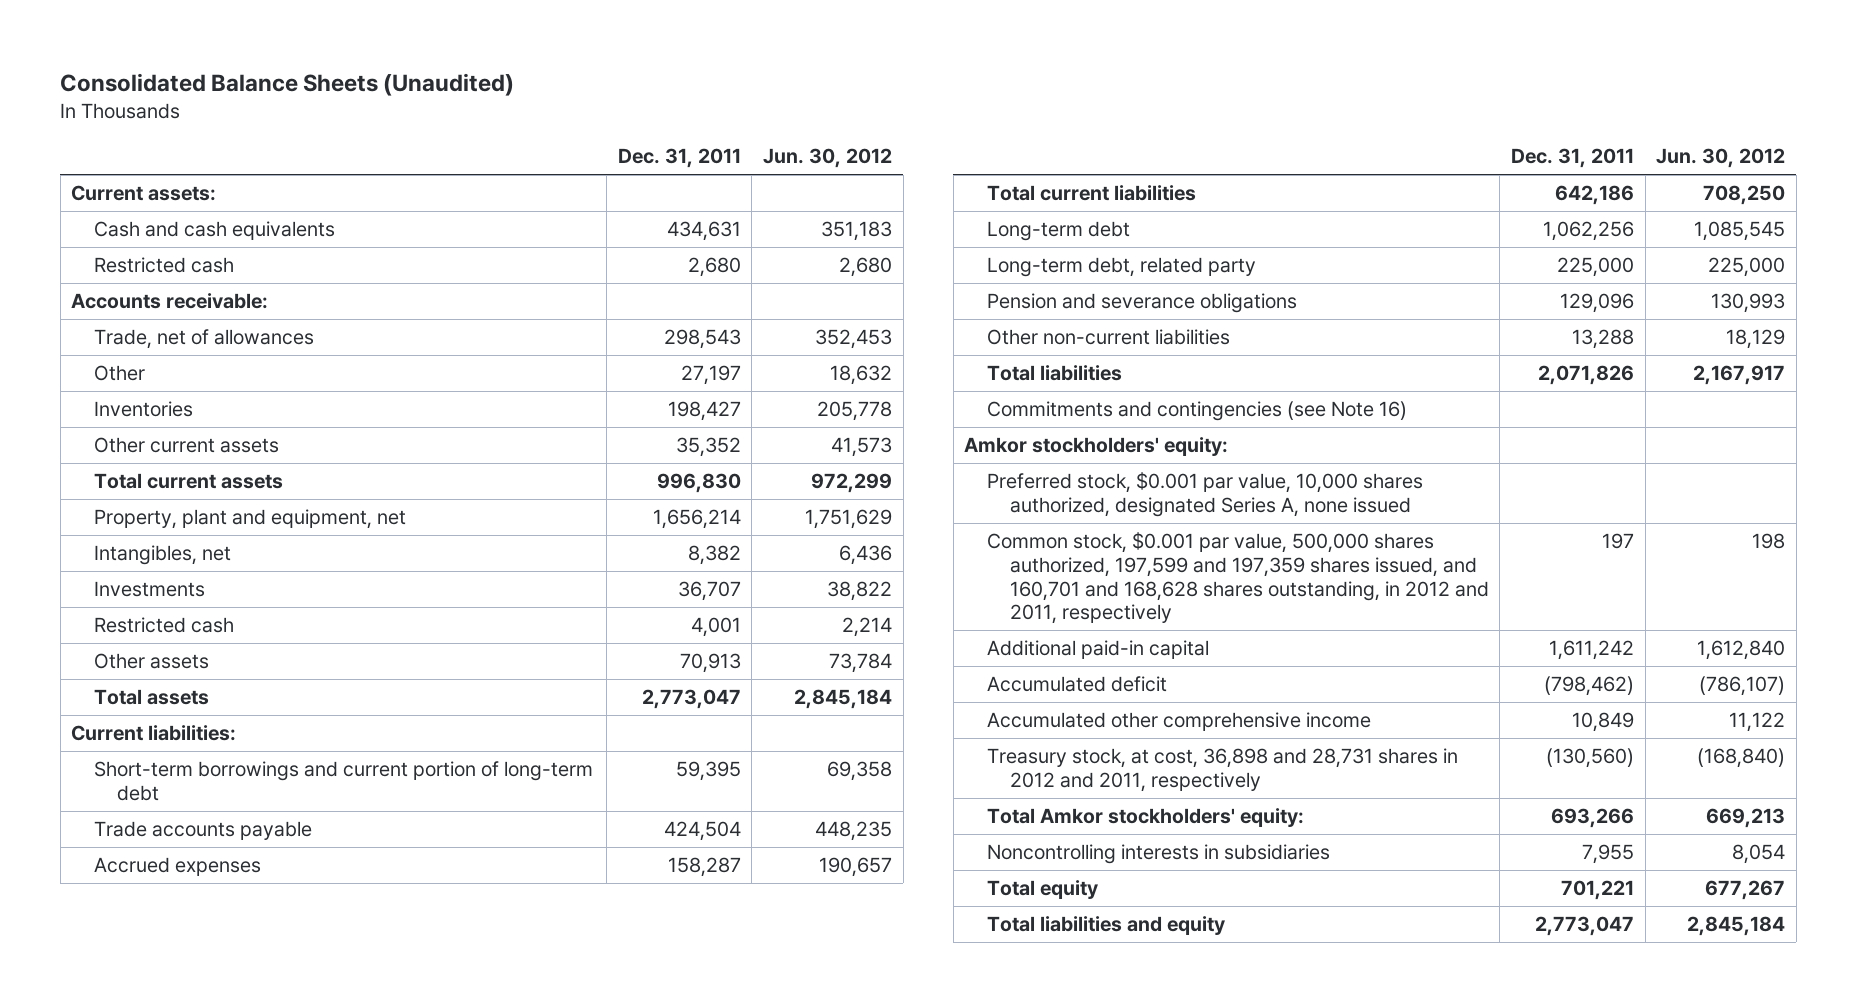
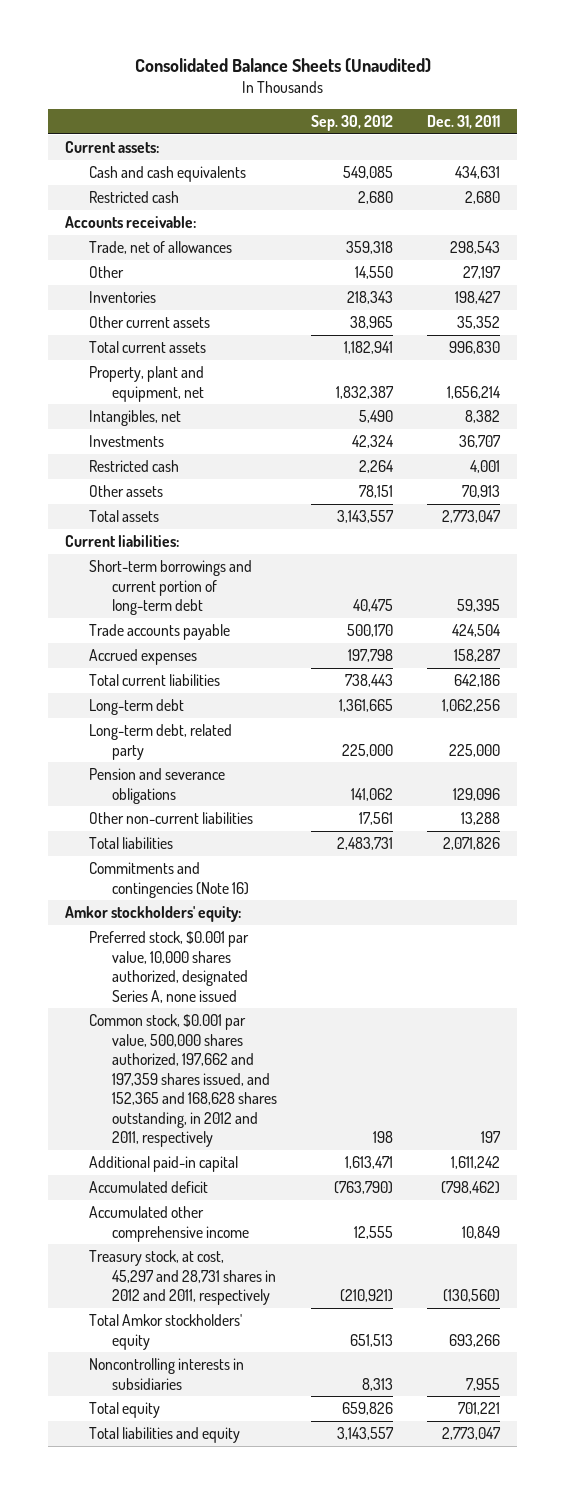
- | Dec. 31, 2011 | Jun. 30, 2012
+ | Sep. 30, 2012 | Dec. 31, 2011
- Commitments and contingencies (see Note 16)
+ Commitments and contingencies (Note 16)
- Common stock, $0.001 par value, 500,000 shares authorized, 197,599 and 197,359 shares issued, and 160,701 and 168,628 shares outstanding, in 2012 and 2011, respectively | 197 | 198
+ Common stock, $0.001 par value, 500,000 shares authorized, 197,662 and 197,359 shares issued, and 152,365 and 168,628 shares outstanding, in 2012 and 2011, respectively | 198 | 197
- Treasury stock, at cost, 36,898 and 28,731 shares in 2012 and 2011, respectively | (130,560) | (168,840)
- Total Amkor stockholders' equity: | 693,266 | 669,213
+ Treasury stock, at cost, 45,297 and 28,731 shares in 2012 and 2011, respectively | (210,921) | (130,560)
+ Total Amkor stockholders' equity | 651,513 | 693,266

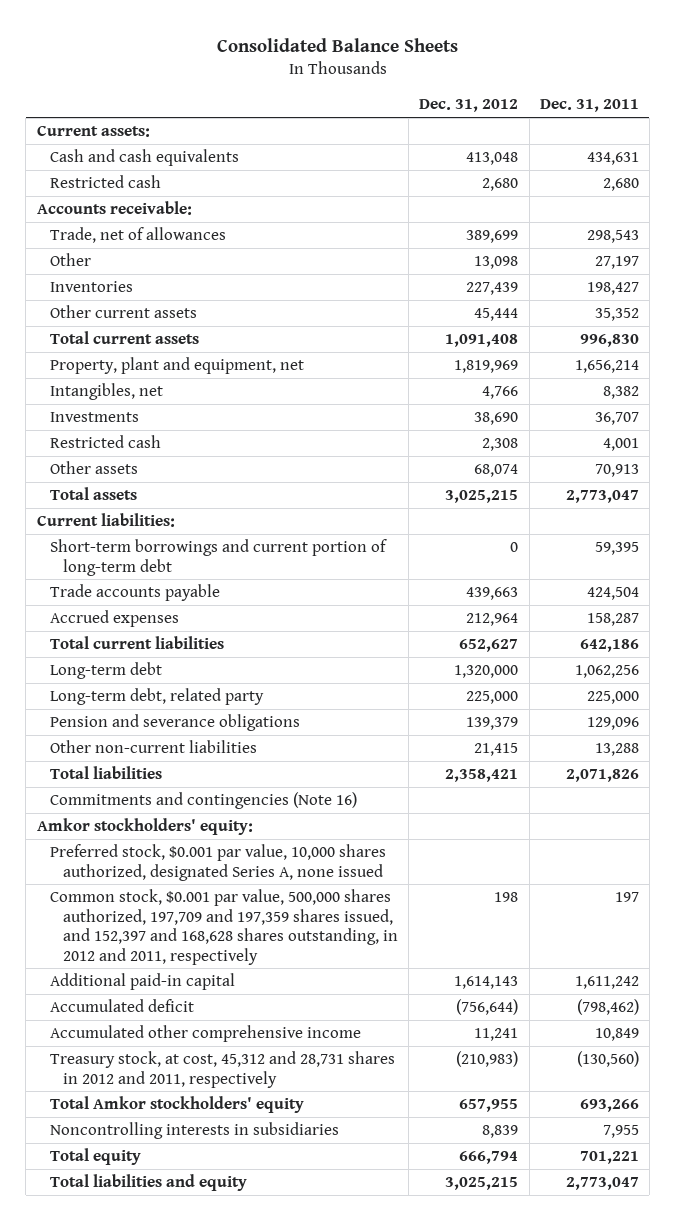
- Consolidated Balance Sheets (Unaudited)
+ Consolidated Balance Sheets
- | Sep. 30, 2012 | Dec. 31, 2011
+ | Dec. 31, 2012 | Dec. 31, 2011
- Common stock, $0.001 par value, 500,000 shares authorized, 197,662 and 197,359 shares issued, and 152,365 and 168,628 shares outstanding, in 2012 and 2011, respectively | 198 | 197
+ Common stock, $0.001 par value, 500,000 shares authorized, 197,709 and 197,359 shares issued, and 152,397 and 168,628 shares outstanding, in 2012 and 2011, respectively | 198 | 197
- Treasury stock, at cost, 45,297 and 28,731 shares in 2012 and 2011, respectively | (210,921) | (130,560)
+ Treasury stock, at cost, 45,312 and 28,731 shares in 2012 and 2011, respectively | (210,983) | (130,560)

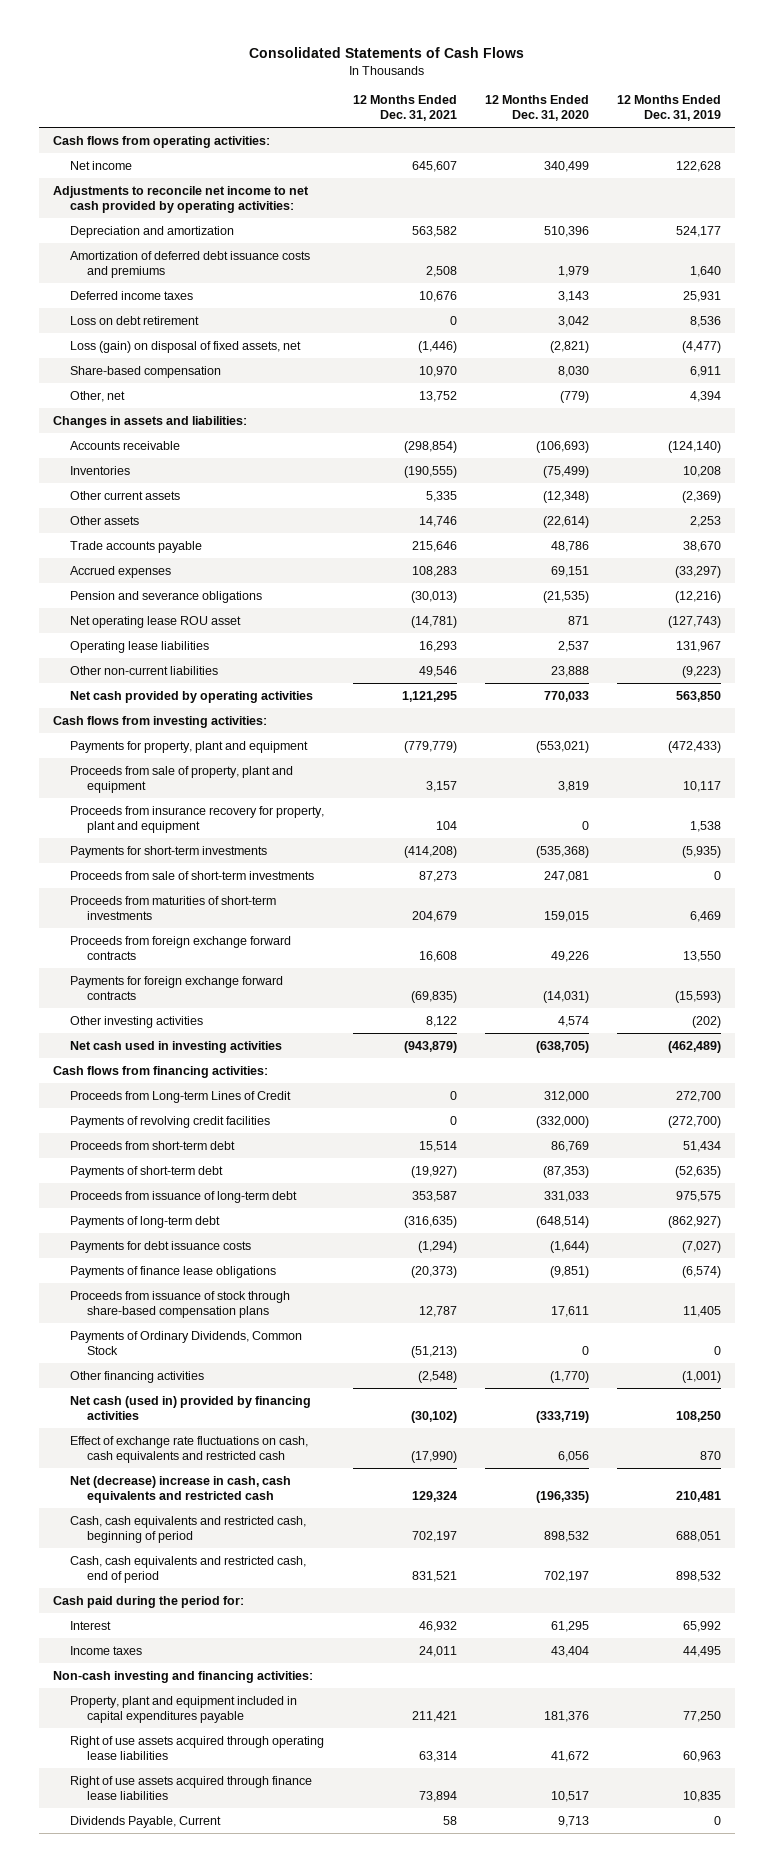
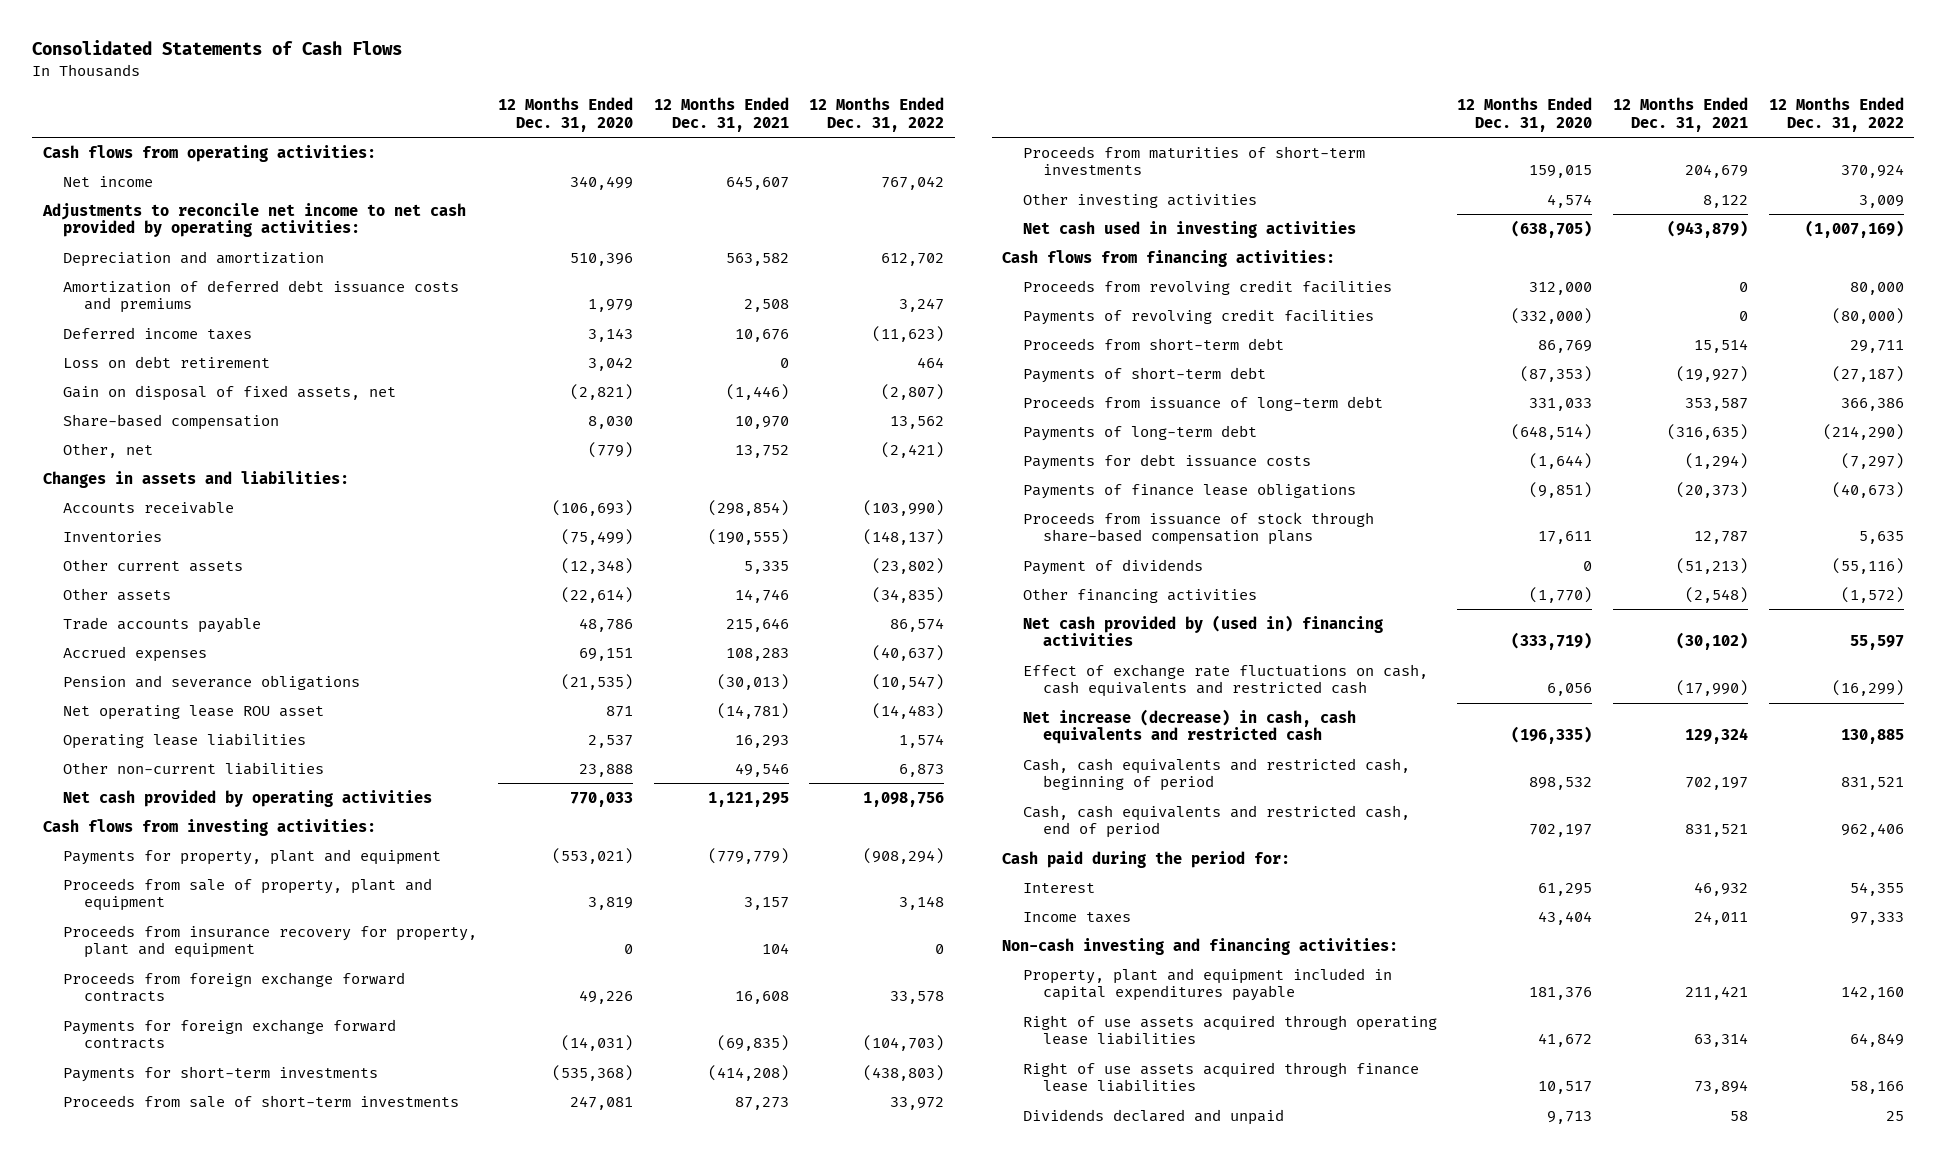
- | 12 Months Ended Dec. 31, 2021 | 12 Months Ended Dec. 31, 2020 | 12 Months Ended Dec. 31, 2019
+ | 12 Months Ended Dec. 31, 2020 | 12 Months Ended Dec. 31, 2021 | 12 Months Ended Dec. 31, 2022
- Loss (gain) on disposal of fixed assets, net | (1,446) | (2,821) | (4,477)
+ Gain on disposal of fixed assets, net | (2,821) | (1,446) | (2,807)
moved up: Proceeds from foreign exchange forward contracts | 49,226 | 16,608 | 33,578
moved up: Payments for foreign exchange forward contracts | (14,031) | (69,835) | (104,703)
- Proceeds from Long-term Lines of Credit | 0 | 312,000 | 272,700
+ Proceeds from revolving credit facilities | 312,000 | 0 | 80,000
- Payments of Ordinary Dividends, Common Stock | (51,213) | 0 | 0
+ Payment of dividends | 0 | (51,213) | (55,116)
- Net cash (used in) provided by financing activities | (30,102) | (333,719) | 108,250
+ Net cash provided by (used in) financing activities | (333,719) | (30,102) | 55,597
- Net (decrease) increase in cash, cash equivalents and restricted cash | 129,324 | (196,335) | 210,481
+ Net increase (decrease) in cash, cash equivalents and restricted cash | (196,335) | 129,324 | 130,885
- Dividends Payable, Current | 58 | 9,713 | 0
+ Dividends declared and unpaid | 9,713 | 58 | 25

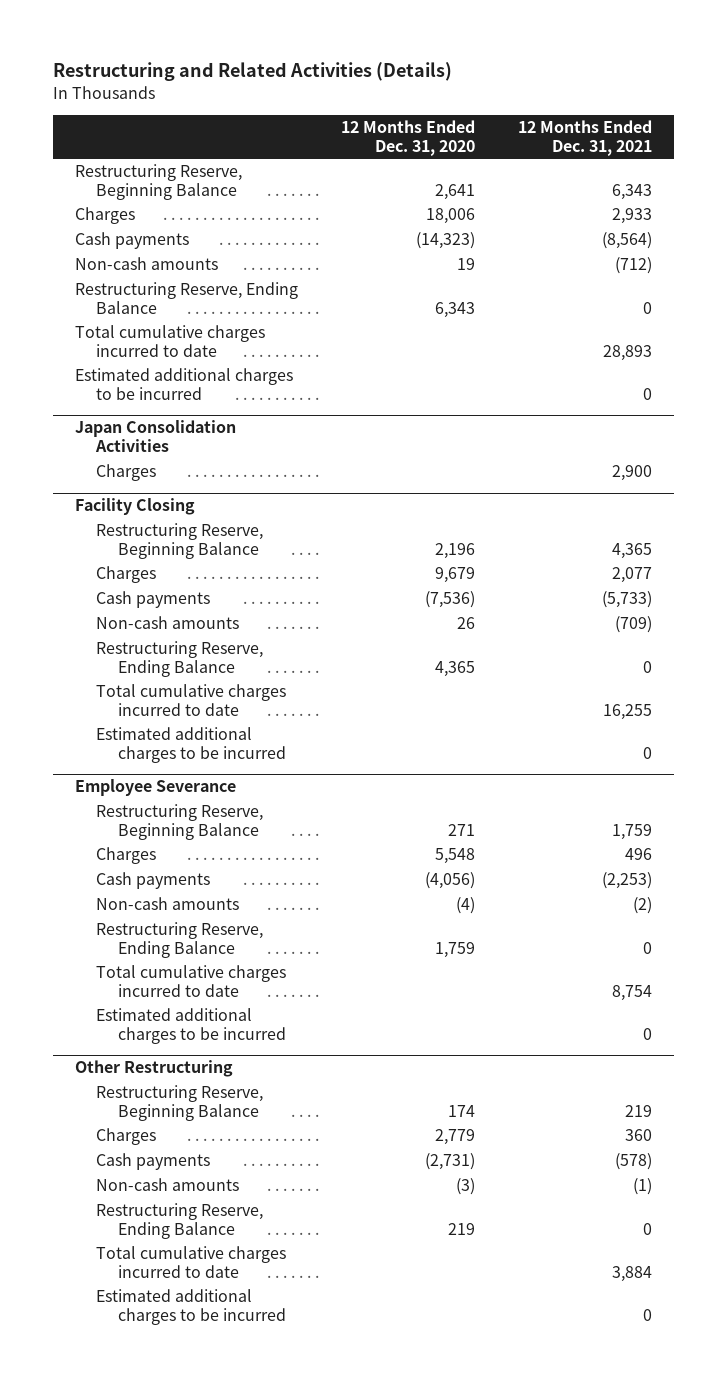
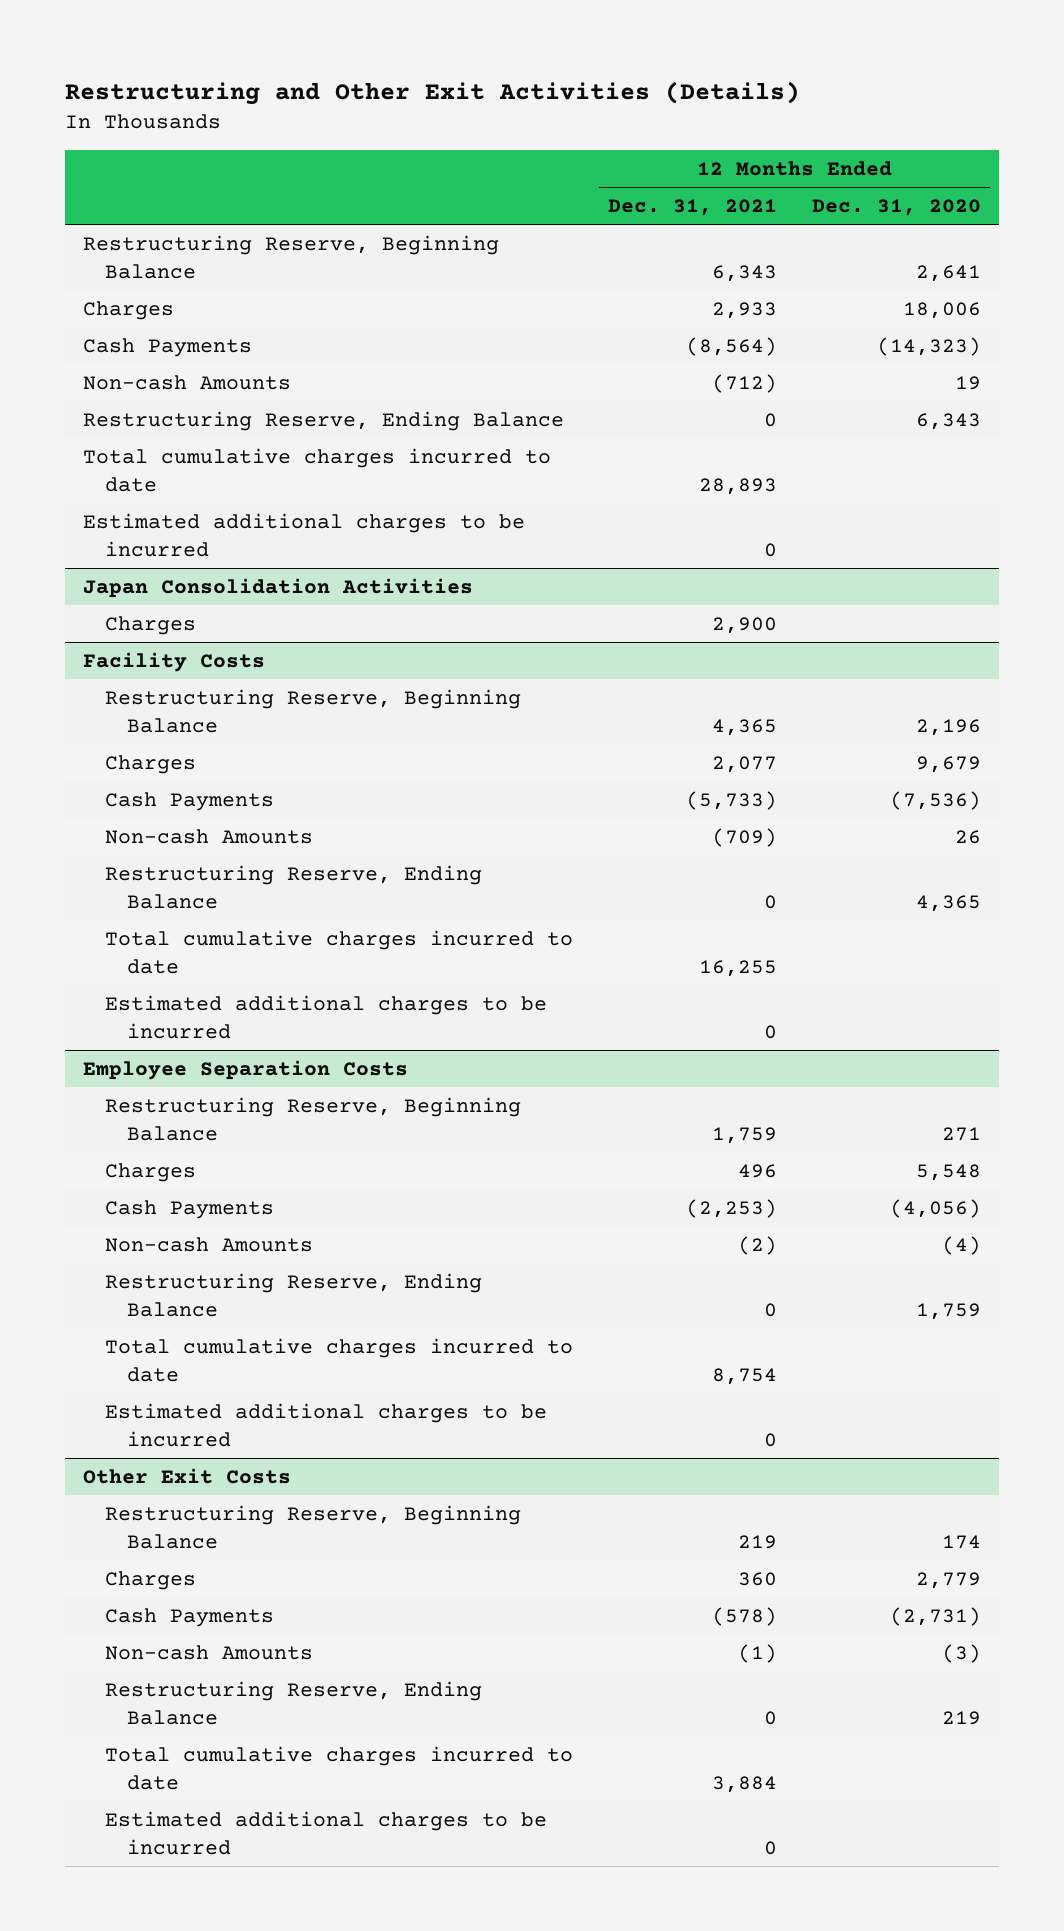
- Restructuring and Related Activities (Details)
+ Restructuring and Other Exit Activities (Details)
- | 12 Months Ended Dec. 31, 2020 | 12 Months Ended Dec. 31, 2021
+ | 12 Months Ended Dec. 31, 2021 | 12 Months Ended Dec. 31, 2020
- Cash payments | (14,323) | (8,564)
- Non-cash amounts | 19 | (712)
+ Cash Payments | (8,564) | (14,323)
+ Non-cash Amounts | (712) | 19
- Facility Closing
+ Facility Costs
- Cash payments | (7,536) | (5,733)
- Non-cash amounts | 26 | (709)
+ Cash Payments | (5,733) | (7,536)
+ Non-cash Amounts | (709) | 26
- Employee Severance
+ Employee Separation Costs
- Cash payments | (4,056) | (2,253)
- Non-cash amounts | (4) | (2)
+ Cash Payments | (2,253) | (4,056)
+ Non-cash Amounts | (2) | (4)
- Other Restructuring
+ Other Exit Costs
- Cash payments | (2,731) | (578)
- Non-cash amounts | (3) | (1)
+ Cash Payments | (578) | (2,731)
+ Non-cash Amounts | (1) | (3)

